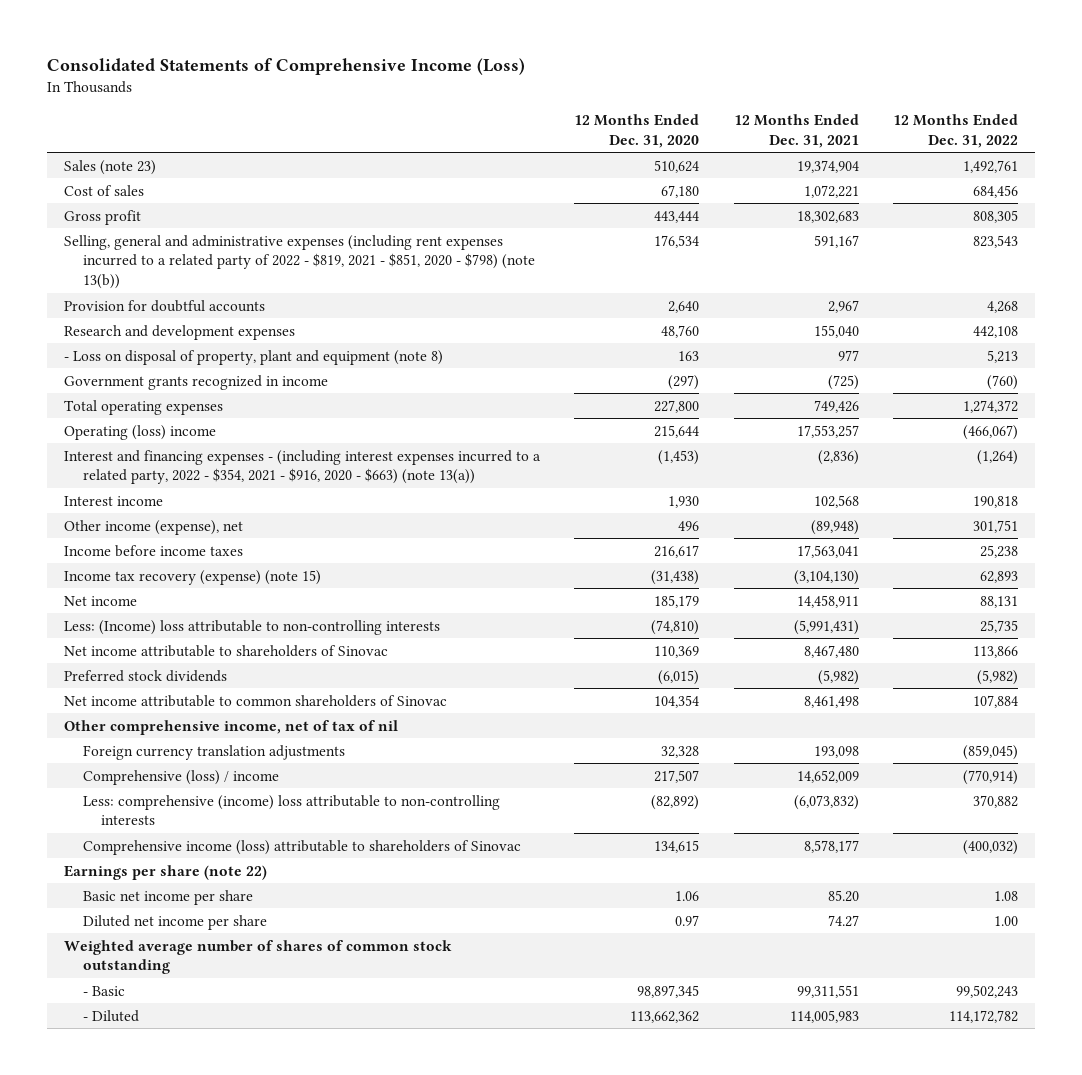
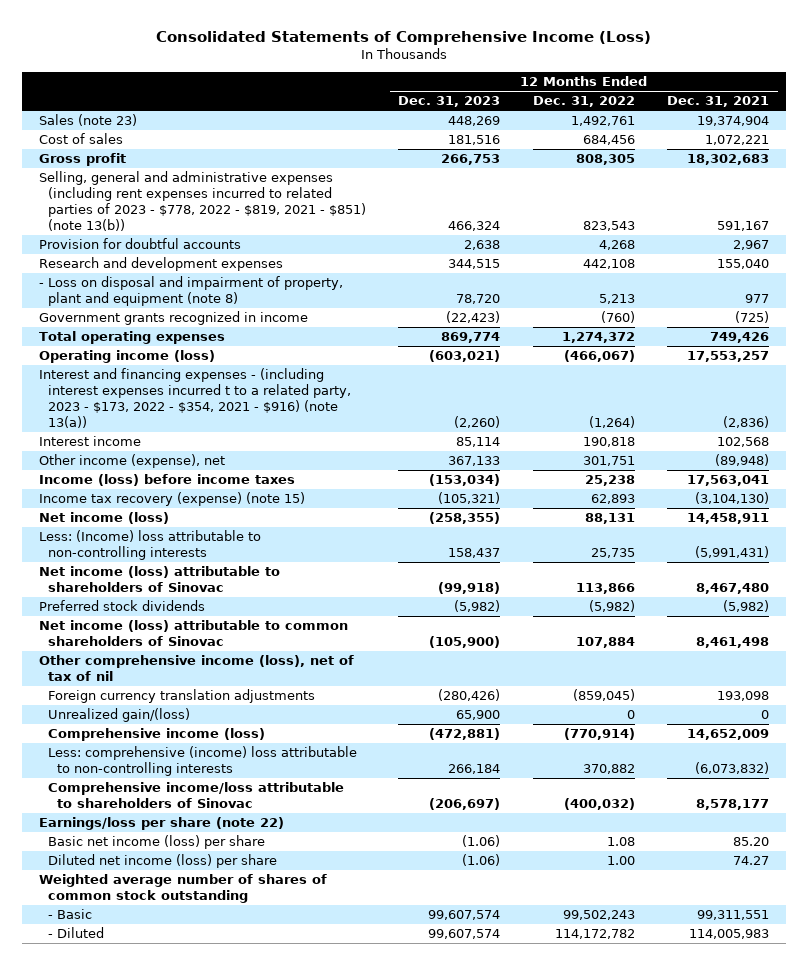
- | 12 Months Ended Dec. 31, 2020 | 12 Months Ended Dec. 31, 2021 | 12 Months Ended Dec. 31, 2022
+ | 12 Months Ended Dec. 31, 2023 | 12 Months Ended Dec. 31, 2022 | 12 Months Ended Dec. 31, 2021
- Selling, general and administrative expenses (including rent expenses incurred to a related party of 2022 - $819, 2021 - $851, 2020 - $798) (note 13(b)) | 176,534 | 591,167 | 823,543
+ Selling, general and administrative expenses (including rent expenses incurred to related parties of 2023 - $778, 2022 - $819, 2021 - $851) (note 13(b)) | 466,324 | 823,543 | 591,167
- - Loss on disposal of property, plant and equipment (note 8) | 163 | 977 | 5,213
+ - Loss on disposal and impairment of property, plant and equipment (note 8) | 78,720 | 5,213 | 977
- Operating (loss) income | 215,644 | 17,553,257 | (466,067)
- Interest and financing expenses - (including interest expenses incurred to a related party, 2022 - $354, 2021 - $916, 2020 - $663) (note 13(a)) | (1,453) | (2,836) | (1,264)
+ Operating income (loss) | (603,021) | (466,067) | 17,553,257
+ Interest and financing expenses - (including interest expenses incurred t to a related party, 2023 - $173, 2022 - $354, 2021 - $916) (note 13(a)) | (2,260) | (1,264) | (2,836)
- Income before income taxes | 216,617 | 17,563,041 | 25,238
+ Income (loss) before income taxes | (153,034) | 25,238 | 17,563,041
- Net income | 185,179 | 14,458,911 | 88,131
+ Net income (loss) | (258,355) | 88,131 | 14,458,911
- Net income attributable to shareholders of Sinovac | 110,369 | 8,467,480 | 113,866
+ Net income (loss) attributable to shareholders of Sinovac | (99,918) | 113,866 | 8,467,480
- Net income attributable to common shareholders of Sinovac | 104,354 | 8,461,498 | 107,884
- Other comprehensive income, net of tax of nil
+ Net income (loss) attributable to common shareholders of Sinovac | (105,900) | 107,884 | 8,461,498
+ Other comprehensive income (loss), net of tax of nil
- Comprehensive (loss) / income | 217,507 | 14,652,009 | (770,914)
+ Unrealized gain/(loss) | 65,900 | 0 | 0
+ Comprehensive income (loss) | (472,881) | (770,914) | 14,652,009
- Comprehensive income (loss) attributable to shareholders of Sinovac | 134,615 | 8,578,177 | (400,032)
- Earnings per share (note 22)
- Basic net income per share | 1.06 | 85.20 | 1.08
- Diluted net income per share | 0.97 | 74.27 | 1.00
+ Comprehensive income/loss attributable to shareholders of Sinovac | (206,697) | (400,032) | 8,578,177
+ Earnings/loss per share (note 22)
+ Basic net income (loss) per share | (1.06) | 1.08 | 85.20
+ Diluted net income (loss) per share | (1.06) | 1.00 | 74.27

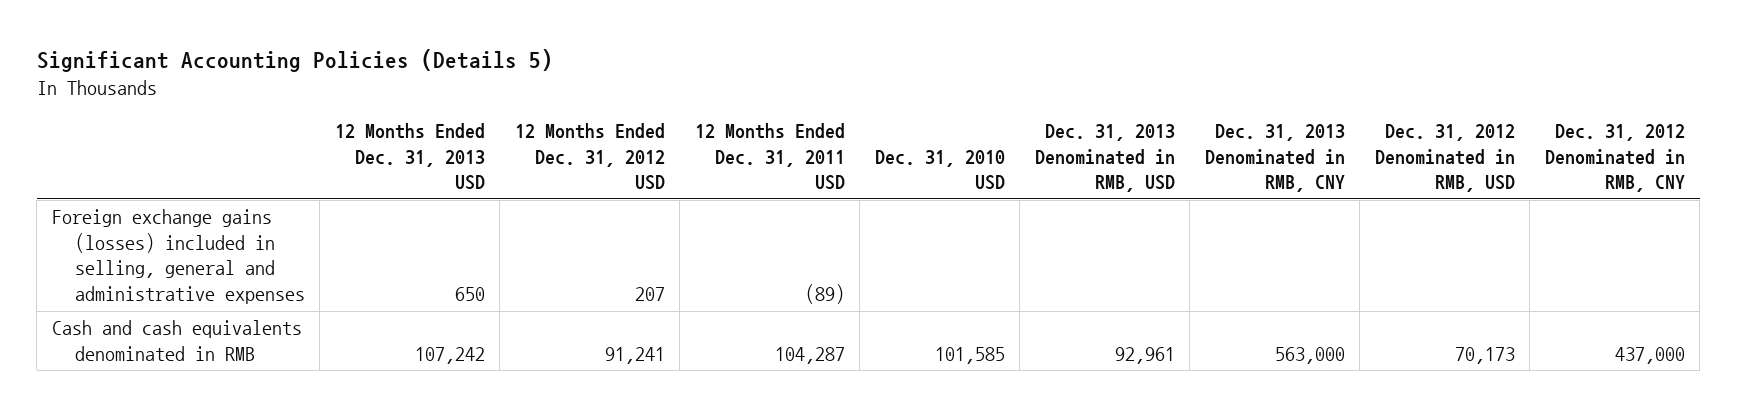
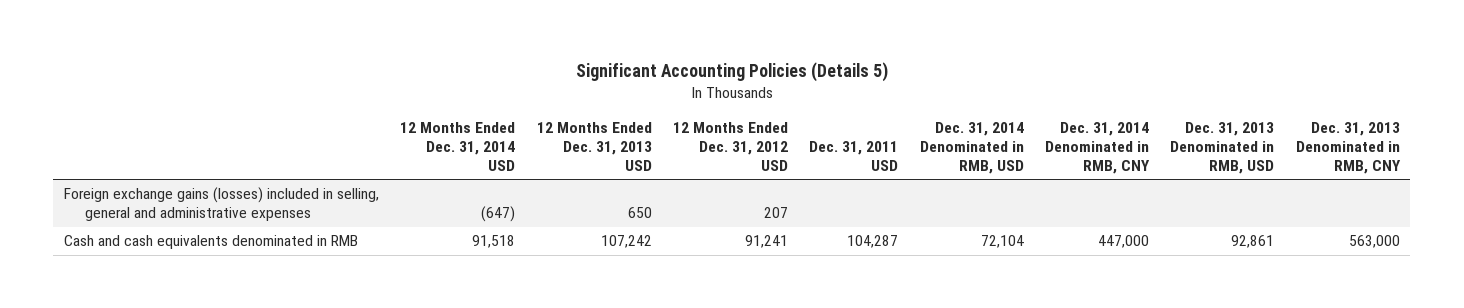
- | 12 Months Ended Dec. 31, 2013 USD | 12 Months Ended Dec. 31, 2012 USD | 12 Months Ended Dec. 31, 2011 USD | Dec. 31, 2010 USD | Dec. 31, 2013 Denominated in RMB, USD | Dec. 31, 2013 Denominated in RMB, CNY | Dec. 31, 2012 Denominated in RMB, USD | Dec. 31, 2012 Denominated in RMB, CNY
+ | 12 Months Ended Dec. 31, 2014 USD | 12 Months Ended Dec. 31, 2013 USD | 12 Months Ended Dec. 31, 2012 USD | Dec. 31, 2011 USD | Dec. 31, 2014 Denominated in RMB, USD | Dec. 31, 2014 Denominated in RMB, CNY | Dec. 31, 2013 Denominated in RMB, USD | Dec. 31, 2013 Denominated in RMB, CNY
- Cash and cash equivalents denominated in RMB | 107,242 | 91,241 | 104,287 | 101,585 | 92,961 | 563,000 | 70,173 | 437,000
+ Cash and cash equivalents denominated in RMB | 91,518 | 107,242 | 91,241 | 104,287 | 72,104 | 447,000 | 92,861 | 563,000

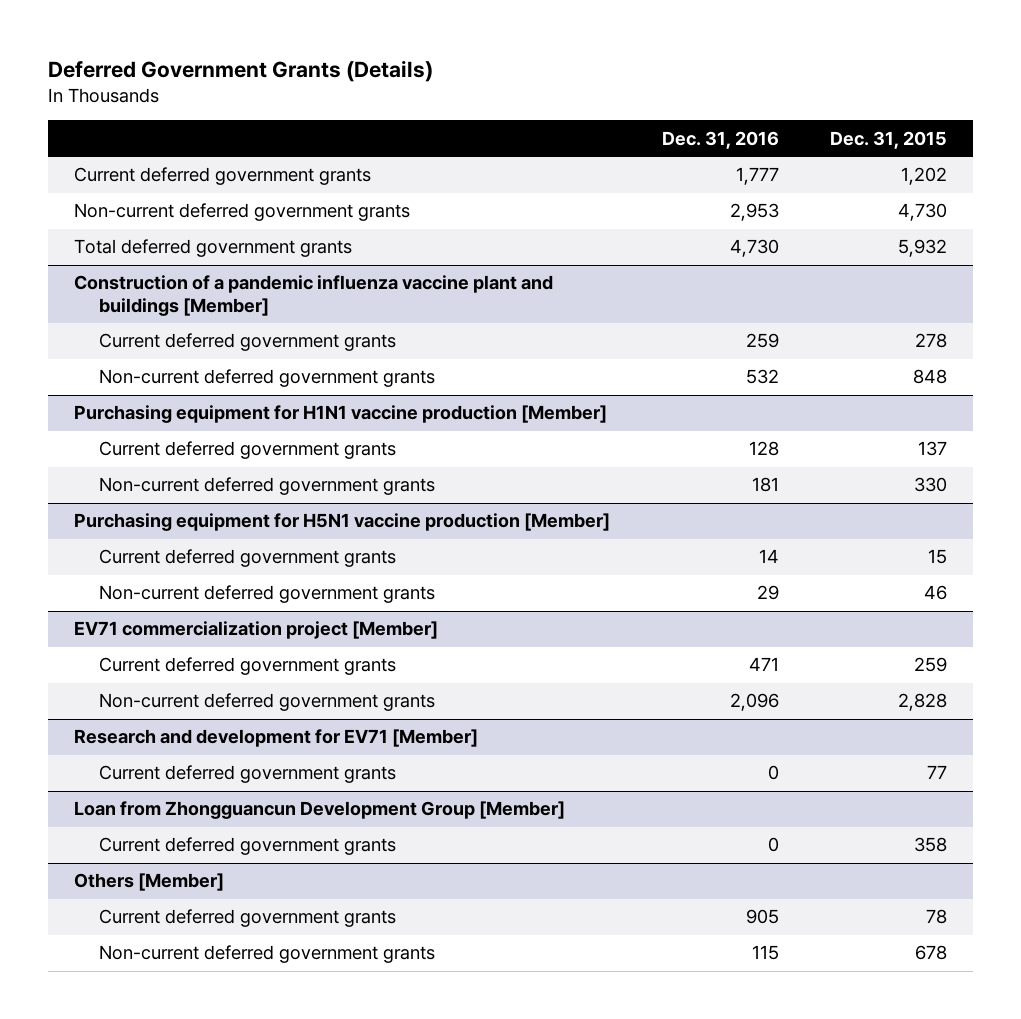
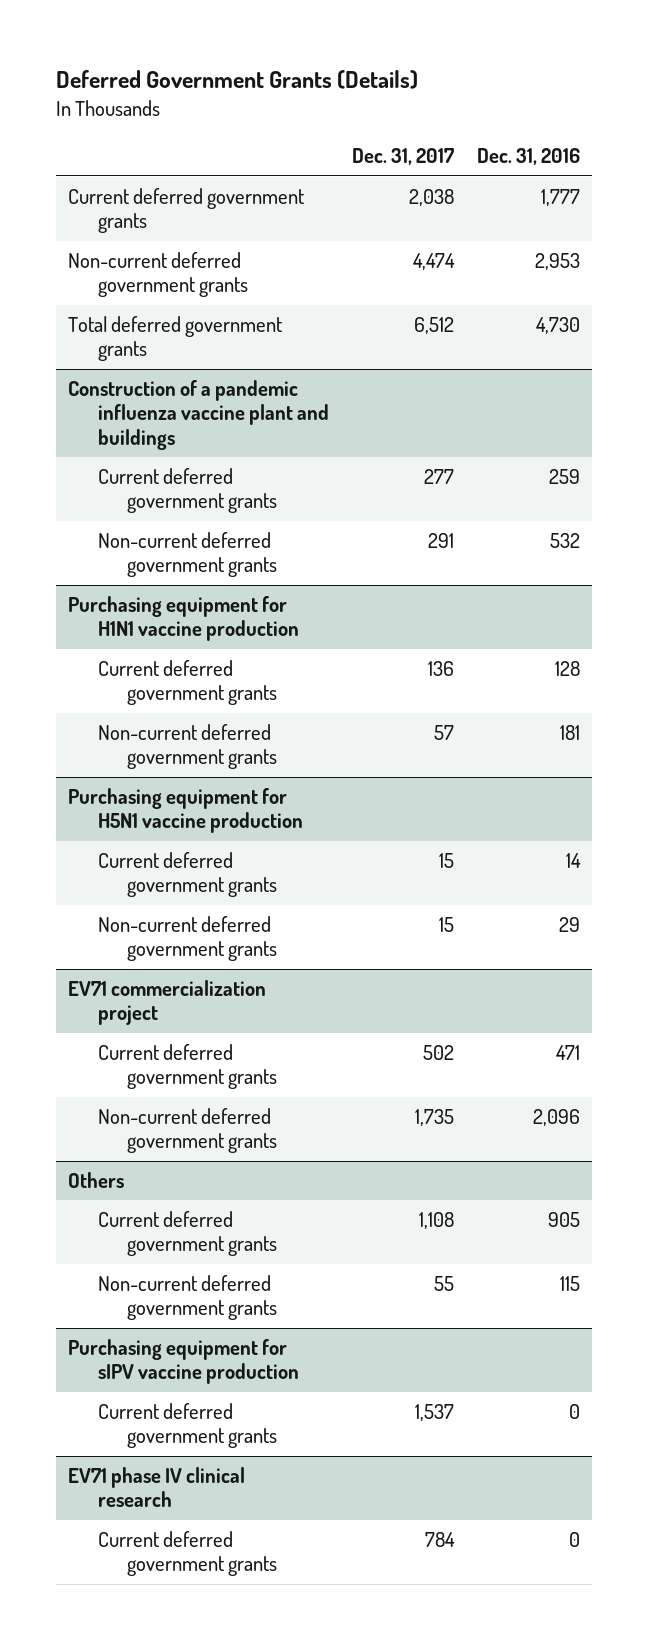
- | Dec. 31, 2016 | Dec. 31, 2015
+ | Dec. 31, 2017 | Dec. 31, 2016
- Construction of a pandemic influenza vaccine plant and buildings [Member]
+ Construction of a pandemic influenza vaccine plant and buildings
- Purchasing equipment for H1N1 vaccine production [Member]
+ Purchasing equipment for H1N1 vaccine production
- Purchasing equipment for H5N1 vaccine production [Member]
+ Purchasing equipment for H5N1 vaccine production
- EV71 commercialization project [Member]
+ EV71 commercialization project
- Research and development for EV71 [Member]
- Current deferred government grants | 0 | 77
- Loan from Zhongguancun Development Group [Member]
- Current deferred government grants | 0 | 358
- Others [Member]
+ Others
+ Purchasing equipment for sIPV vaccine production
+ Current deferred government grants | 1,537 | 0
+ EV71 phase IV clinical research
+ Current deferred government grants | 784 | 0

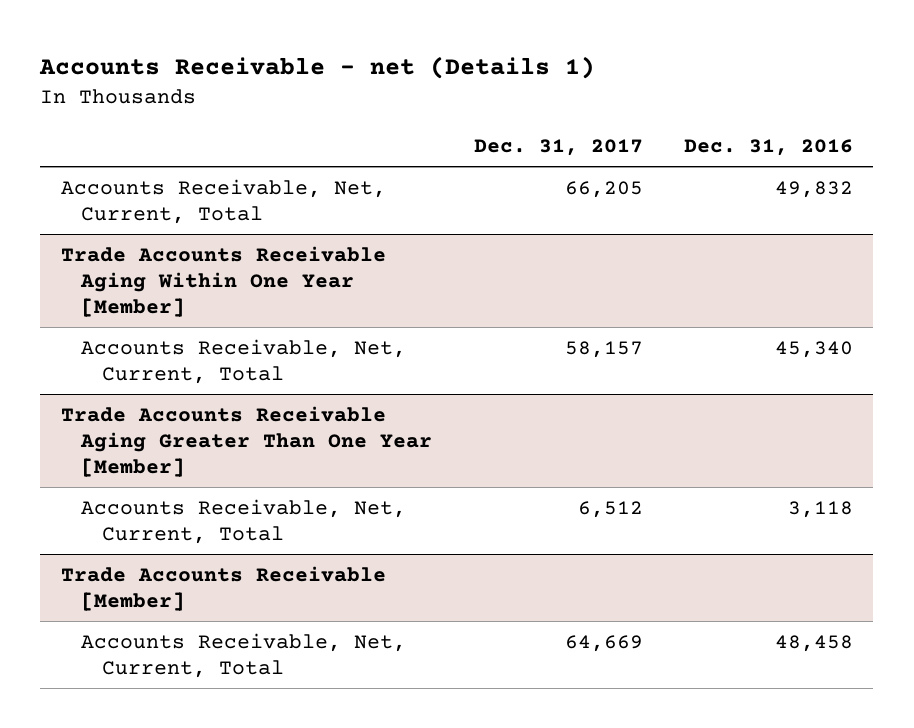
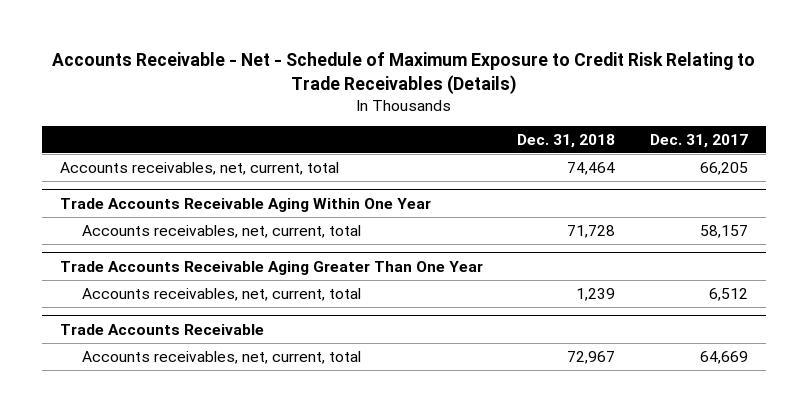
- Accounts Receivable - net (Details 1)
+ Accounts Receivable - Net - Schedule of Maximum Exposure to Credit Risk Relating to Trade Receivables (Details)
- | Dec. 31, 2017 | Dec. 31, 2016
+ | Dec. 31, 2018 | Dec. 31, 2017
- Accounts Receivable, Net, Current, Total | 66,205 | 49,832
- Trade Accounts Receivable Aging Within One Year [Member]
- Accounts Receivable, Net, Current, Total | 58,157 | 45,340
- Trade Accounts Receivable Aging Greater Than One Year [Member]
- Accounts Receivable, Net, Current, Total | 6,512 | 3,118
- Trade Accounts Receivable [Member]
- Accounts Receivable, Net, Current, Total | 64,669 | 48,458
+ Accounts receivables, net, current, total | 74,464 | 66,205
+ Trade Accounts Receivable Aging Within One Year
+ Accounts receivables, net, current, total | 71,728 | 58,157
+ Trade Accounts Receivable Aging Greater Than One Year
+ Accounts receivables, net, current, total | 1,239 | 6,512
+ Trade Accounts Receivable
+ Accounts receivables, net, current, total | 72,967 | 64,669

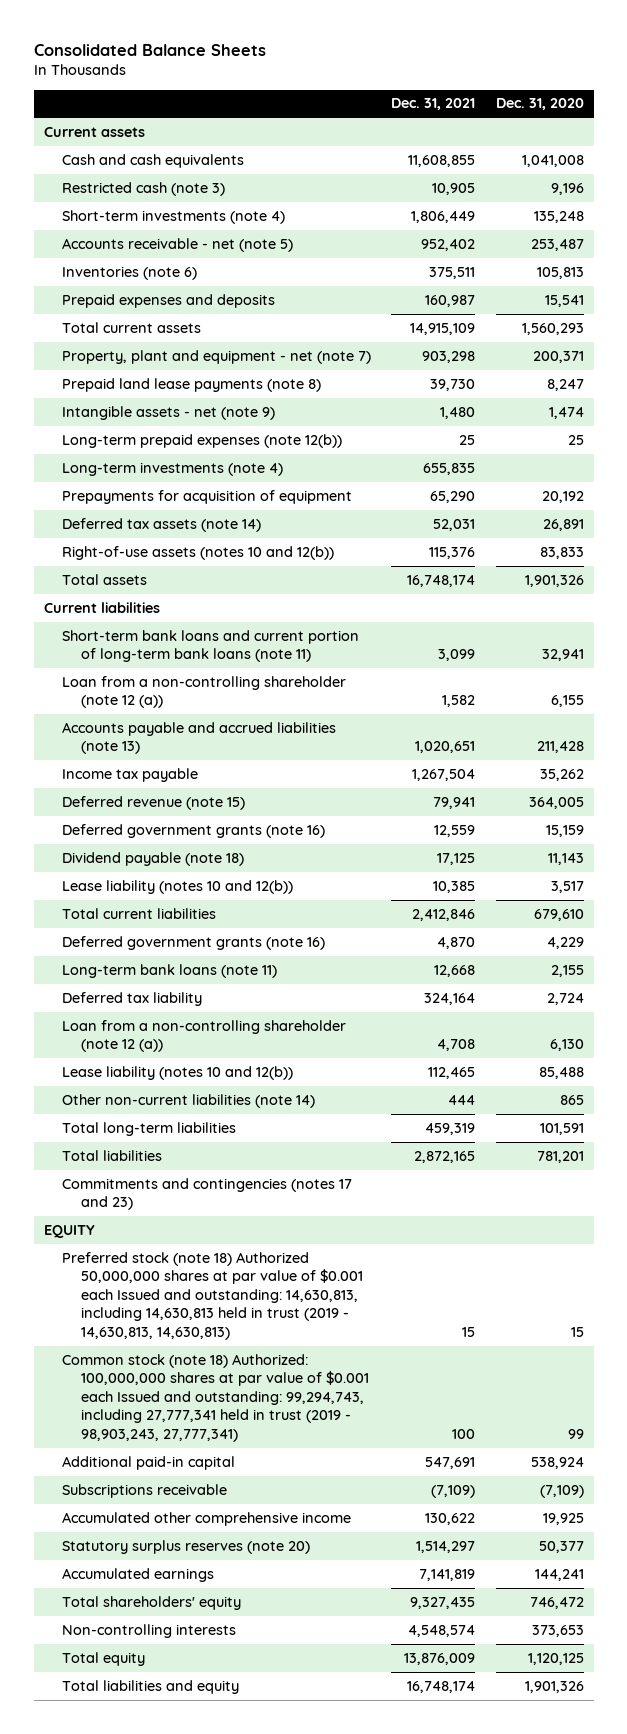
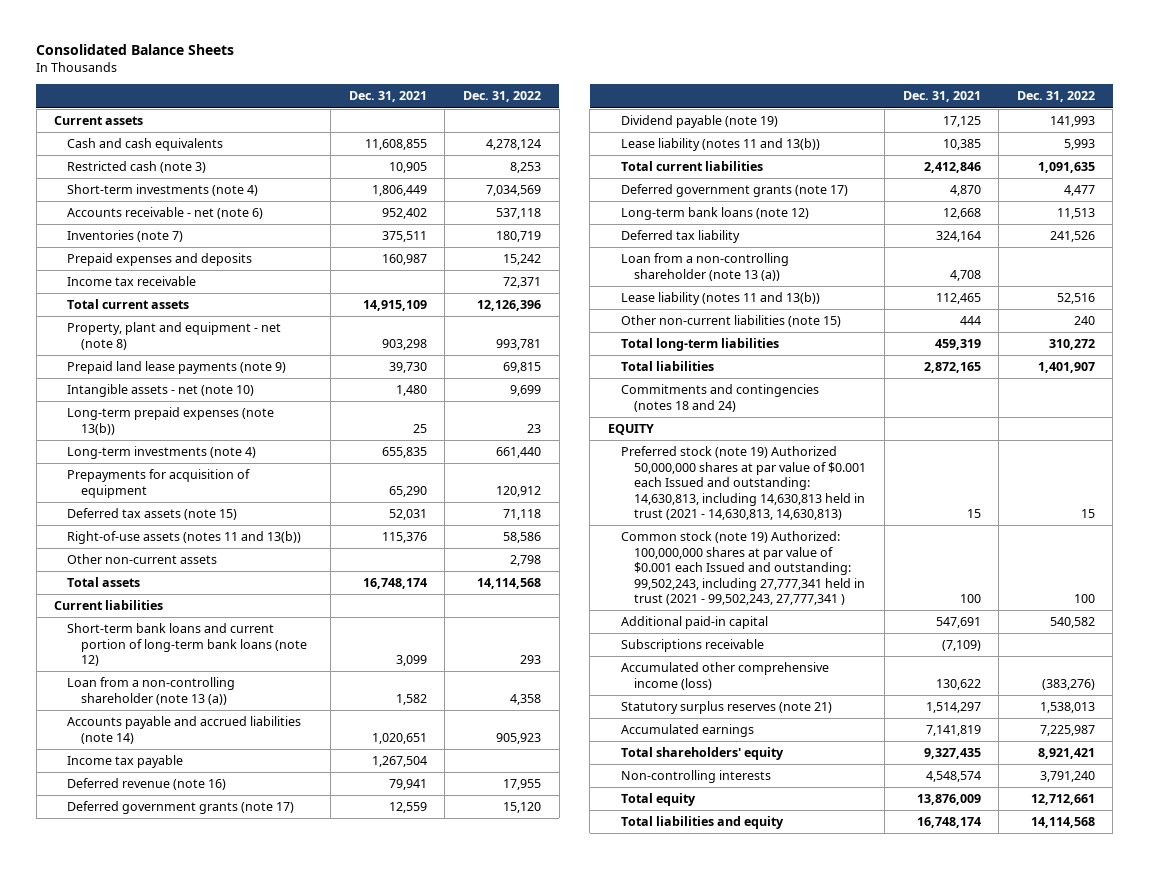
- | Dec. 31, 2021 | Dec. 31, 2020
+ | Dec. 31, 2021 | Dec. 31, 2022
- Accounts receivable - net (note 5) | 952,402 | 253,487
- Inventories (note 6) | 375,511 | 105,813
+ Accounts receivable - net (note 6) | 952,402 | 537,118
+ Inventories (note 7) | 375,511 | 180,719
+ Income tax receivable | | 72,371
- Property, plant and equipment - net (note 7) | 903,298 | 200,371
- Prepaid land lease payments (note 8) | 39,730 | 8,247
- Intangible assets - net (note 9) | 1,480 | 1,474
- Long-term prepaid expenses (note 12(b)) | 25 | 25
+ Property, plant and equipment - net (note 8) | 903,298 | 993,781
+ Prepaid land lease payments (note 9) | 39,730 | 69,815
+ Intangible assets - net (note 10) | 1,480 | 9,699
+ Long-term prepaid expenses (note 13(b)) | 25 | 23
- Deferred tax assets (note 14) | 52,031 | 26,891
- Right-of-use assets (notes 10 and 12(b)) | 115,376 | 83,833
+ Deferred tax assets (note 15) | 52,031 | 71,118
+ Right-of-use assets (notes 11 and 13(b)) | 115,376 | 58,586
+ Other non-current assets | | 2,798
- Short-term bank loans and current portion of long-term bank loans (note 11) | 3,099 | 32,941
- Loan from a non-controlling shareholder (note 12 (a)) | 1,582 | 6,155
- Accounts payable and accrued liabilities (note 13) | 1,020,651 | 211,428
+ Short-term bank loans and current portion of long-term bank loans (note 12) | 3,099 | 293
+ Loan from a non-controlling shareholder (note 13 (a)) | 1,582 | 4,358
+ Accounts payable and accrued liabilities (note 14) | 1,020,651 | 905,923
- Deferred revenue (note 15) | 79,941 | 364,005
- Deferred government grants (note 16) | 12,559 | 15,159
- Dividend payable (note 18) | 17,125 | 11,143
- Lease liability (notes 10 and 12(b)) | 10,385 | 3,517
+ Deferred revenue (note 16) | 79,941 | 17,955
+ Deferred government grants (note 17) | 12,559 | 15,120
+ Dividend payable (note 19) | 17,125 | 141,993
+ Lease liability (notes 11 and 13(b)) | 10,385 | 5,993
- Deferred government grants (note 16) | 4,870 | 4,229
- Long-term bank loans (note 11) | 12,668 | 2,155
+ Deferred government grants (note 17) | 4,870 | 4,477
+ Long-term bank loans (note 12) | 12,668 | 11,513
- Loan from a non-controlling shareholder (note 12 (a)) | 4,708 | 6,130
- Lease liability (notes 10 and 12(b)) | 112,465 | 85,488
- Other non-current liabilities (note 14) | 444 | 865
+ Loan from a non-controlling shareholder (note 13 (a)) | 4,708 |
+ Lease liability (notes 11 and 13(b)) | 112,465 | 52,516
+ Other non-current liabilities (note 15) | 444 | 240
- Commitments and contingencies (notes 17 and 23)
+ Commitments and contingencies (notes 18 and 24)
- Preferred stock (note 18) Authorized 50,000,000 shares at par value of $0.001 each Issued and outstanding: 14,630,813, including 14,630,813 held in trust (2019 - 14,630,813, 14,630,813) | 15 | 15
- Common stock (note 18) Authorized: 100,000,000 shares at par value of $0.001 each Issued and outstanding: 99,294,743, including 27,777,341 held in trust (2019 - 98,903,243, 27,777,341) | 100 | 99
+ Preferred stock (note 19) Authorized 50,000,000 shares at par value of $0.001 each Issued and outstanding: 14,630,813, including 14,630,813 held in trust (2021 - 14,630,813, 14,630,813) | 15 | 15
+ Common stock (note 19) Authorized: 100,000,000 shares at par value of $0.001 each Issued and outstanding: 99,502,243, including 27,777,341 held in trust (2021 - 99,502,243, 27,777,341 ) | 100 | 100
- Accumulated other comprehensive income | 130,622 | 19,925
- Statutory surplus reserves (note 20) | 1,514,297 | 50,377
+ Accumulated other comprehensive income (loss) | 130,622 | (383,276)
+ Statutory surplus reserves (note 21) | 1,514,297 | 1,538,013

